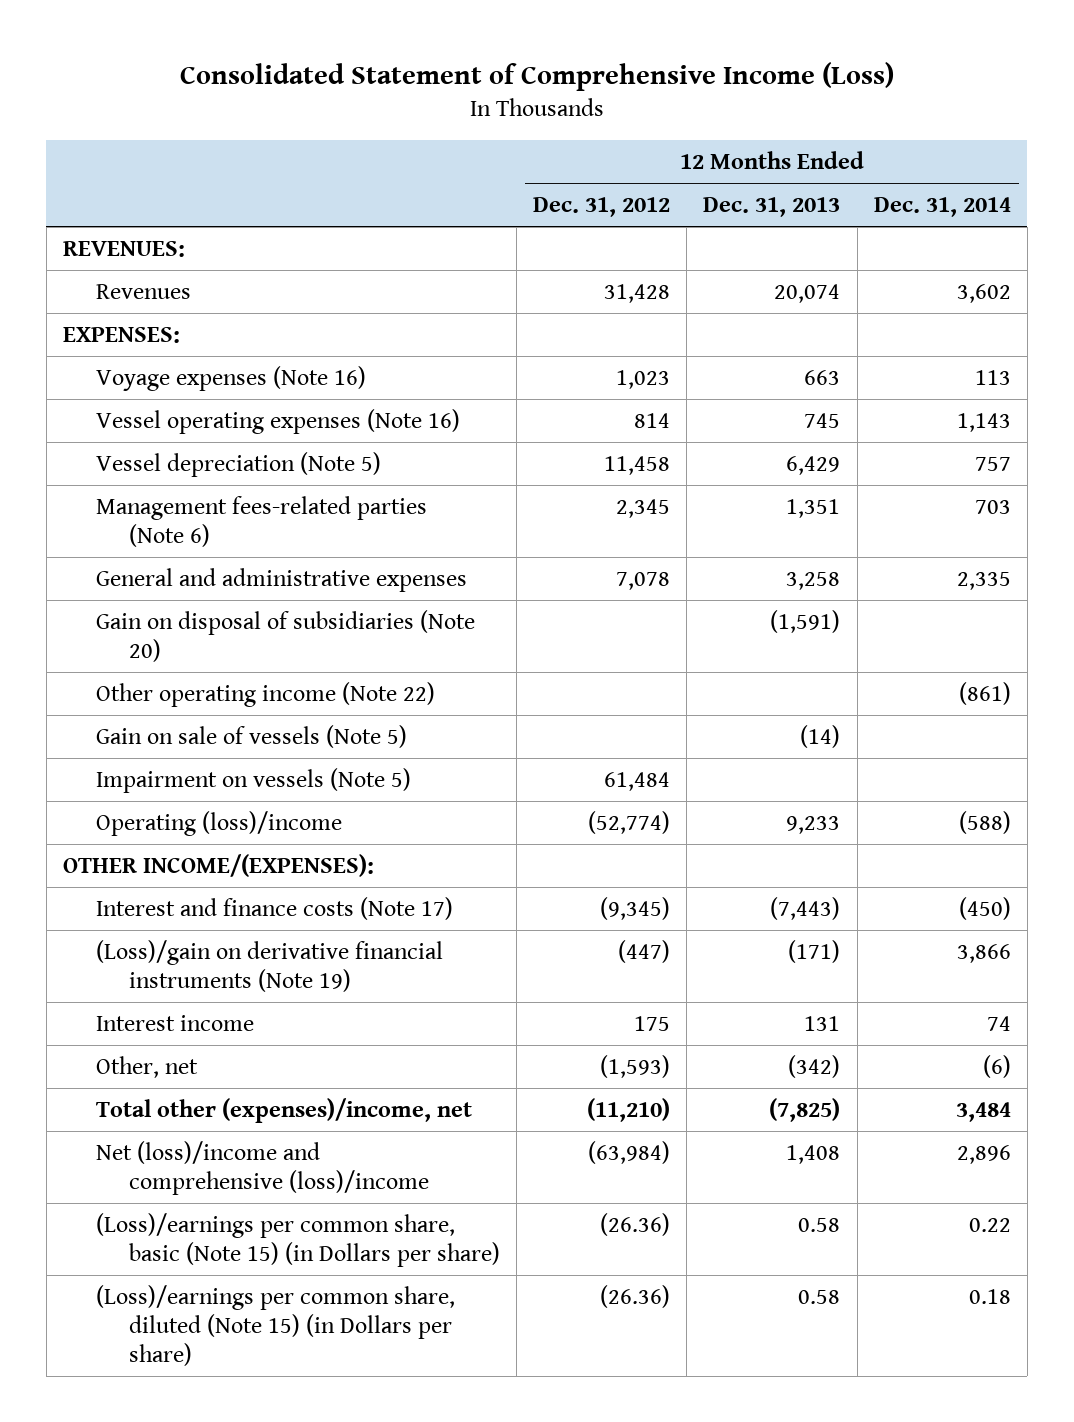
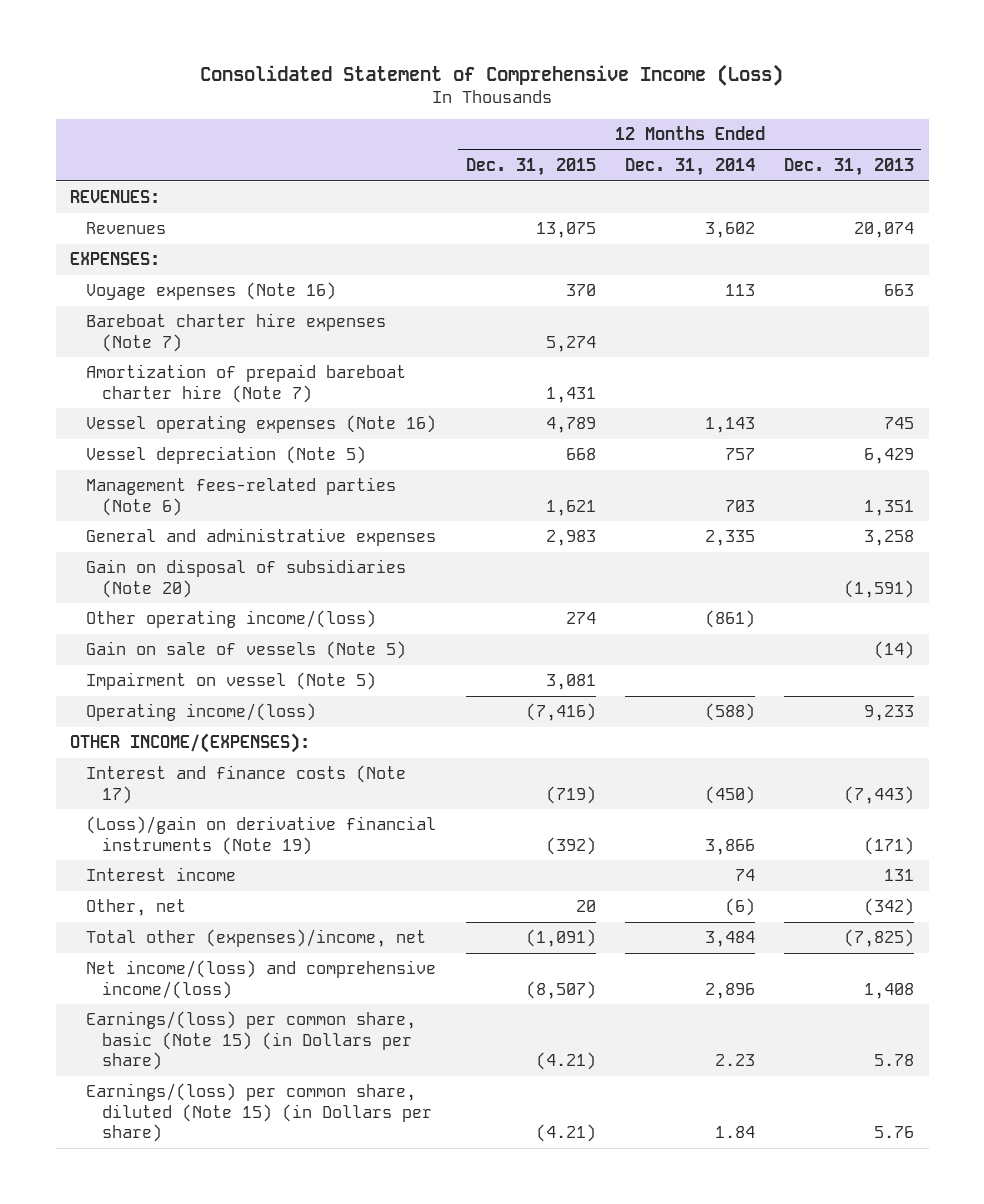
- | 12 Months Ended Dec. 31, 2012 | 12 Months Ended Dec. 31, 2013 | 12 Months Ended Dec. 31, 2014
+ | 12 Months Ended Dec. 31, 2015 | 12 Months Ended Dec. 31, 2014 | 12 Months Ended Dec. 31, 2013
+ Bareboat charter hire expenses (Note 7) | 5,274 | |
+ Amortization of prepaid bareboat charter hire (Note 7) | 1,431 | |
- Other operating income (Note 22) | | | (861)
+ Other operating income/(loss) | 274 | (861) |
- Impairment on vessels (Note 5) | 61,484 | |
- Operating (loss)/income | (52,774) | 9,233 | (588)
+ Impairment on vessel (Note 5) | 3,081 | |
+ Operating income/(loss) | (7,416) | (588) | 9,233
- Net (loss)/income and comprehensive (loss)/income | (63,984) | 1,408 | 2,896
- (Loss)/earnings per common share, basic (Note 15) (in Dollars per share) | (26.36) | 0.58 | 0.22
- (Loss)/earnings per common share, diluted (Note 15) (in Dollars per share) | (26.36) | 0.58 | 0.18
+ Net income/(loss) and comprehensive income/(loss) | (8,507) | 2,896 | 1,408
+ Earnings/(loss) per common share, basic (Note 15) (in Dollars per share) | (4.21) | 2.23 | 5.78
+ Earnings/(loss) per common share, diluted (Note 15) (in Dollars per share) | (4.21) | 1.84 | 5.76

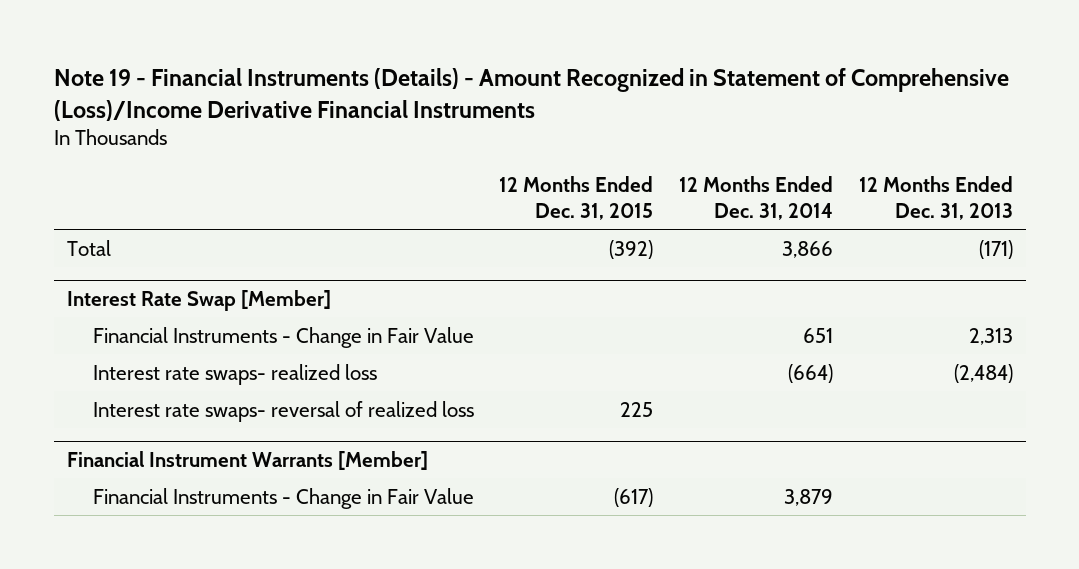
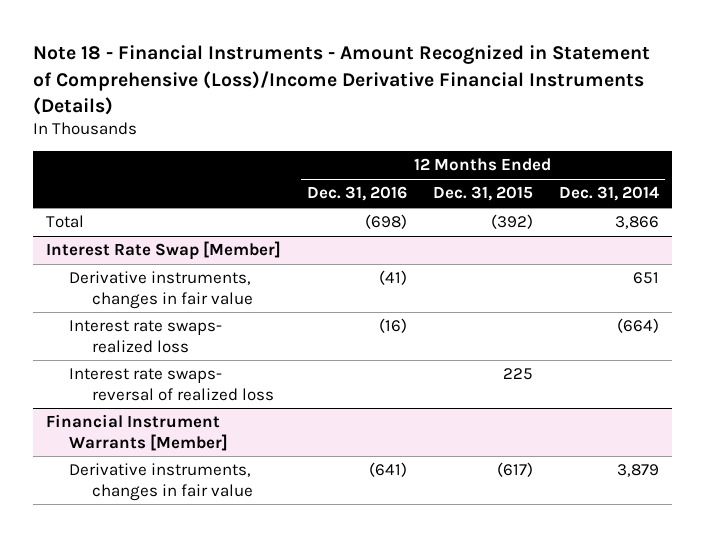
- Note 19 - Financial Instruments (Details) - Amount Recognized in Statement of Comprehensive (Loss)/Income Derivative Financial Instruments
+ Note 18 - Financial Instruments - Amount Recognized in Statement of Comprehensive (Loss)/Income Derivative Financial Instruments (Details)
- | 12 Months Ended Dec. 31, 2015 | 12 Months Ended Dec. 31, 2014 | 12 Months Ended Dec. 31, 2013
+ | 12 Months Ended Dec. 31, 2016 | 12 Months Ended Dec. 31, 2015 | 12 Months Ended Dec. 31, 2014
@ Interest Rate Swap [Member]
- Financial Instruments - Change in Fair Value | | 651 | 2,313
+ Derivative instruments, changes in fair value | (41) | | 651
@ Financial Instrument Warrants [Member]
- Financial Instruments - Change in Fair Value | (617) | 3,879 |
+ Derivative instruments, changes in fair value | (641) | (617) | 3,879

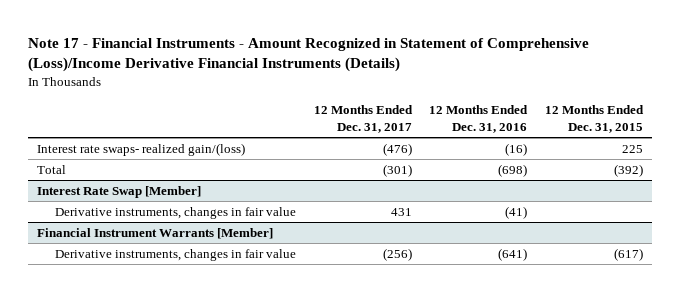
- Note 18 - Financial Instruments - Amount Recognized in Statement of Comprehensive (Loss)/Income Derivative Financial Instruments (Details)
+ Note 17 - Financial Instruments - Amount Recognized in Statement of Comprehensive (Loss)/Income Derivative Financial Instruments (Details)
- | 12 Months Ended Dec. 31, 2016 | 12 Months Ended Dec. 31, 2015 | 12 Months Ended Dec. 31, 2014
+ | 12 Months Ended Dec. 31, 2017 | 12 Months Ended Dec. 31, 2016 | 12 Months Ended Dec. 31, 2015
+ Interest rate swaps- realized gain/(loss) | (476) | (16) | 225
@ Interest Rate Swap [Member]
- Interest rate swaps- realized loss | (16) | | (664)
- Interest rate swaps- reversal of realized loss | | 225 |

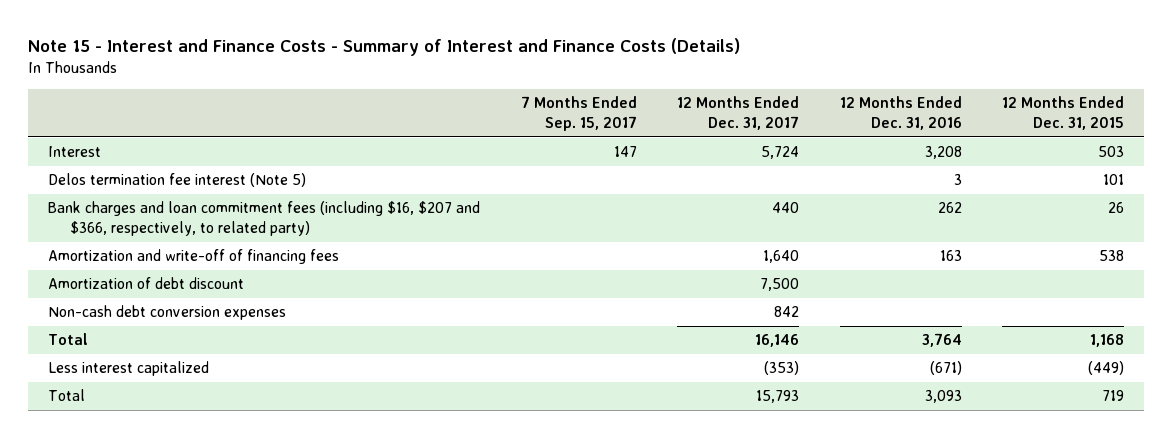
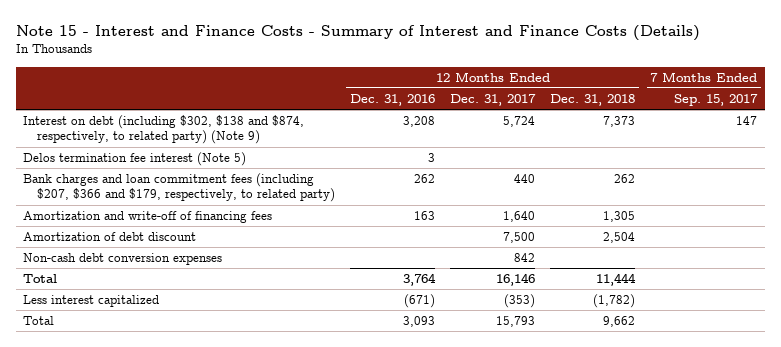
- | 7 Months Ended Sep. 15, 2017 | 12 Months Ended Dec. 31, 2017 | 12 Months Ended Dec. 31, 2016 | 12 Months Ended Dec. 31, 2015
+ | 12 Months Ended Dec. 31, 2016 | 12 Months Ended Dec. 31, 2017 | 12 Months Ended Dec. 31, 2018 | 7 Months Ended Sep. 15, 2017
- Interest | 147 | 5,724 | 3,208 | 503
+ Interest on debt (including $302, $138 and $874, respectively, to related party) (Note 9) | 3,208 | 5,724 | 7,373 | 147
- Bank charges and loan commitment fees (including $16, $207 and $366, respectively, to related party) | | 440 | 262 | 26
+ Bank charges and loan commitment fees (including $207, $366 and $179, respectively, to related party) | 262 | 440 | 262 |

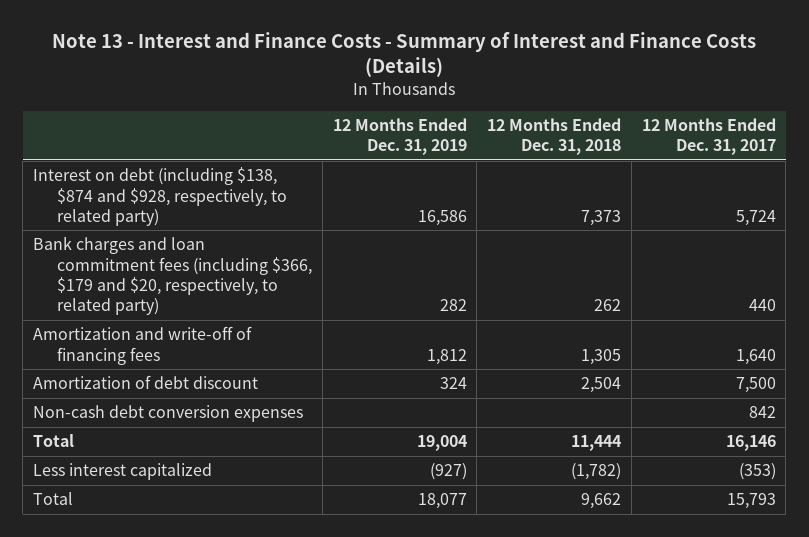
- Note 15 - Interest and Finance Costs - Summary of Interest and Finance Costs (Details)
+ Note 13 - Interest and Finance Costs - Summary of Interest and Finance Costs (Details)
- | 12 Months Ended Dec. 31, 2016 | 12 Months Ended Dec. 31, 2017 | 12 Months Ended Dec. 31, 2018 | 7 Months Ended Sep. 15, 2017
+ | 12 Months Ended Dec. 31, 2019 | 12 Months Ended Dec. 31, 2018 | 12 Months Ended Dec. 31, 2017
- Interest on debt (including $302, $138 and $874, respectively, to related party) (Note 9) | 3,208 | 5,724 | 7,373 | 147
- Delos termination fee interest (Note 5) | 3 | | |
- Bank charges and loan commitment fees (including $207, $366 and $179, respectively, to related party) | 262 | 440 | 262 |
+ Interest on debt (including $138, $874 and $928, respectively, to related party) | 16,586 | 7,373 | 5,724
+ Bank charges and loan commitment fees (including $366, $179 and $20, respectively, to related party) | 282 | 262 | 440

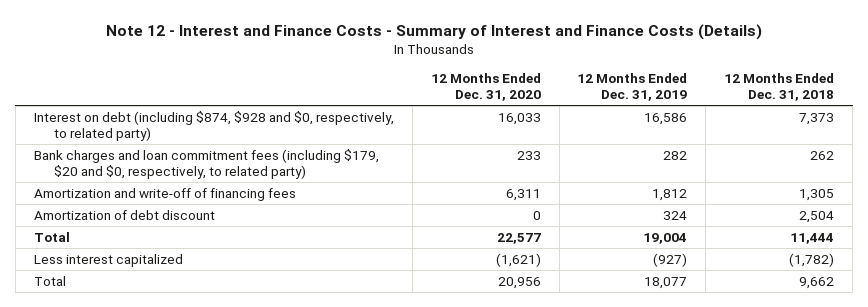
- Note 13 - Interest and Finance Costs - Summary of Interest and Finance Costs (Details)
+ Note 12 - Interest and Finance Costs - Summary of Interest and Finance Costs (Details)
- | 12 Months Ended Dec. 31, 2019 | 12 Months Ended Dec. 31, 2018 | 12 Months Ended Dec. 31, 2017
+ | 12 Months Ended Dec. 31, 2020 | 12 Months Ended Dec. 31, 2019 | 12 Months Ended Dec. 31, 2018
- Interest on debt (including $138, $874 and $928, respectively, to related party) | 16,586 | 7,373 | 5,724
- Bank charges and loan commitment fees (including $366, $179 and $20, respectively, to related party) | 282 | 262 | 440
+ Interest on debt (including $874, $928 and $0, respectively, to related party) | 16,033 | 16,586 | 7,373
+ Bank charges and loan commitment fees (including $179, $20 and $0, respectively, to related party) | 233 | 282 | 262
- Non-cash debt conversion expenses | | | 842

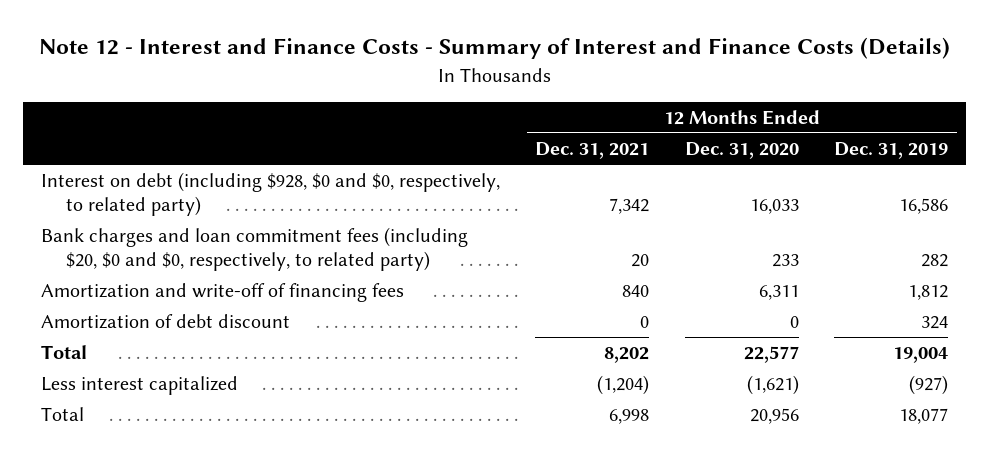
- | 12 Months Ended Dec. 31, 2020 | 12 Months Ended Dec. 31, 2019 | 12 Months Ended Dec. 31, 2018
+ | 12 Months Ended Dec. 31, 2021 | 12 Months Ended Dec. 31, 2020 | 12 Months Ended Dec. 31, 2019
- Interest on debt (including $874, $928 and $0, respectively, to related party) | 16,033 | 16,586 | 7,373
- Bank charges and loan commitment fees (including $179, $20 and $0, respectively, to related party) | 233 | 282 | 262
+ Interest on debt (including $928, $0 and $0, respectively, to related party) | 7,342 | 16,033 | 16,586
+ Bank charges and loan commitment fees (including $20, $0 and $0, respectively, to related party) | 20 | 233 | 282

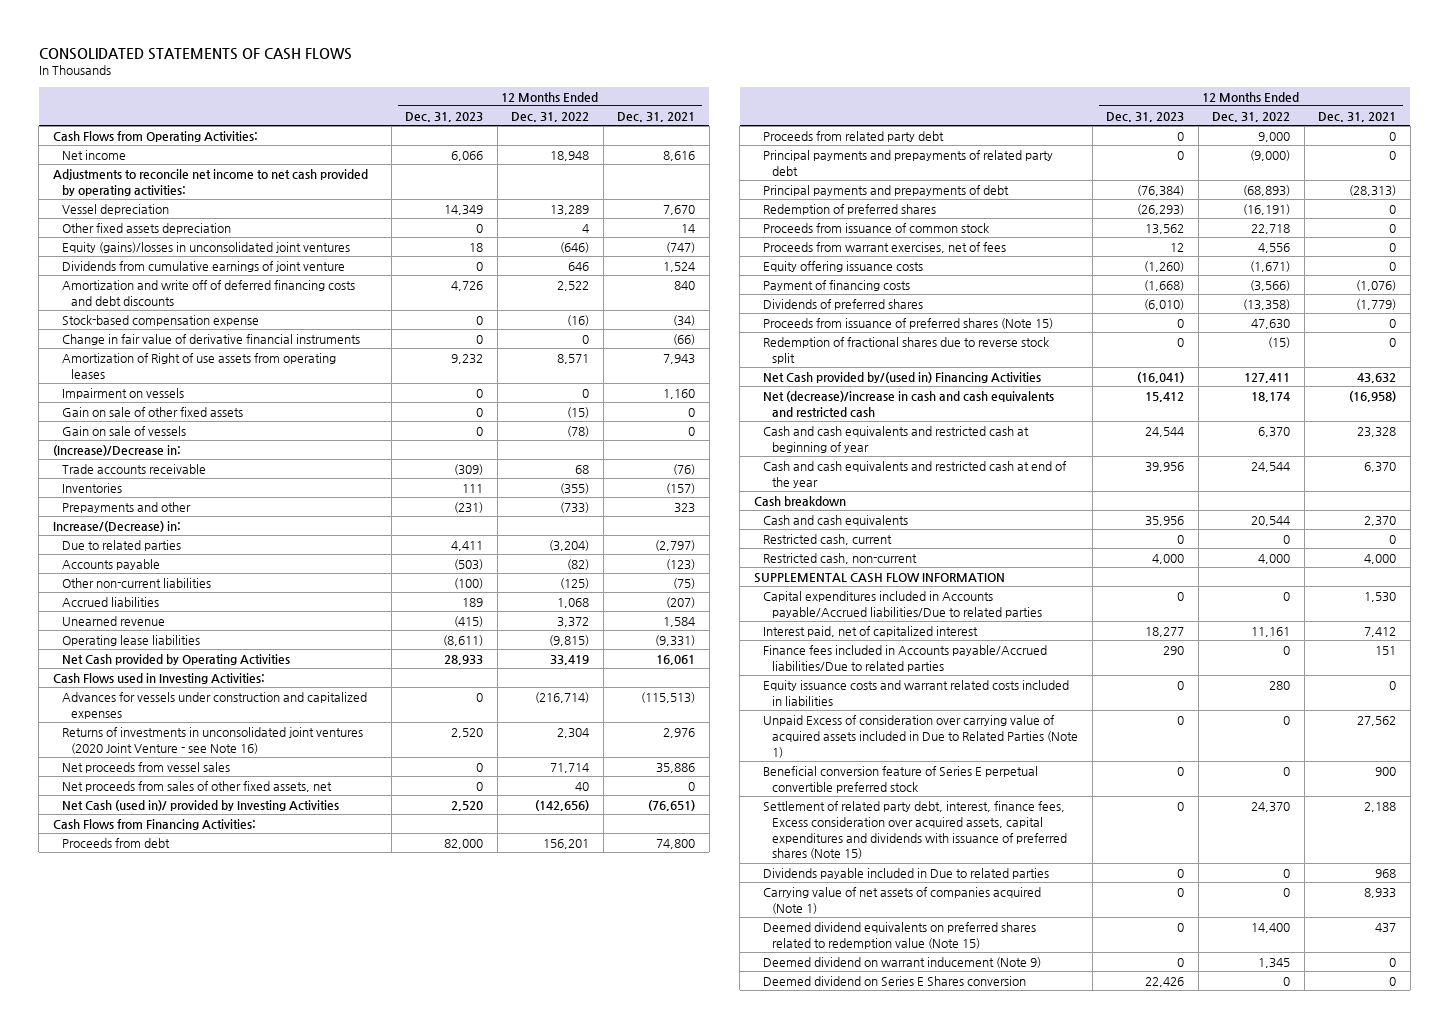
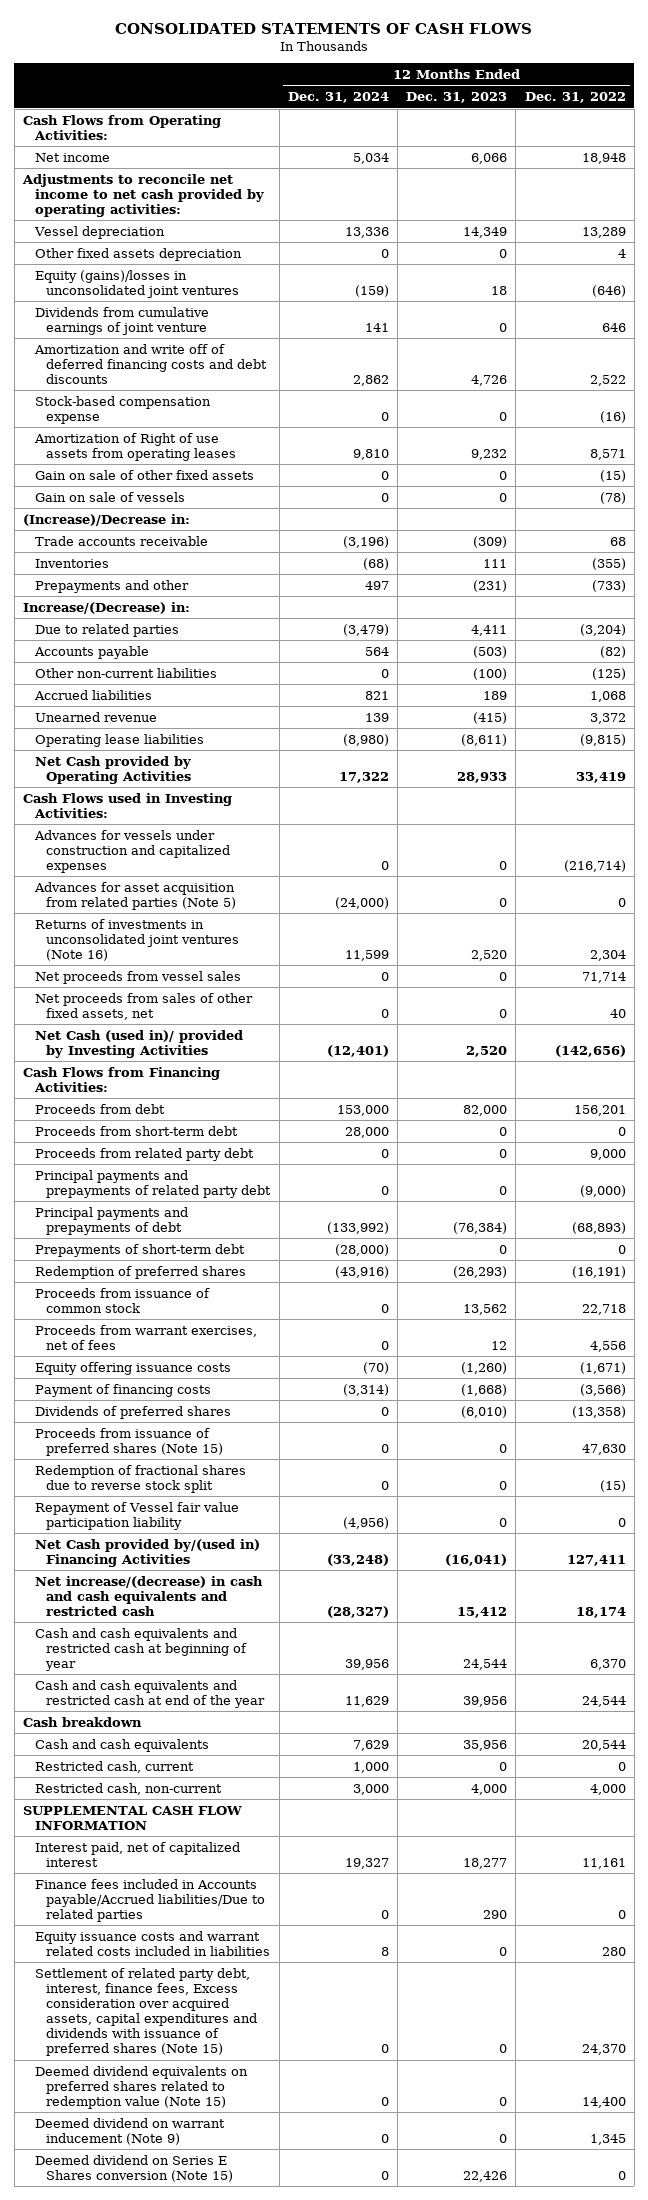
- | 12 Months Ended Dec. 31, 2023 | 12 Months Ended Dec. 31, 2022 | 12 Months Ended Dec. 31, 2021
+ | 12 Months Ended Dec. 31, 2024 | 12 Months Ended Dec. 31, 2023 | 12 Months Ended Dec. 31, 2022
- Change in fair value of derivative financial instruments | 0 | 0 | (66)
- Impairment on vessels | 0 | 0 | 1,160
- Returns of investments in unconsolidated joint ventures (2020 Joint Venture - see Note 16) | 2,520 | 2,304 | 2,976
+ Advances for asset acquisition from related parties (Note 5) | (24,000) | 0 | 0
+ Returns of investments in unconsolidated joint ventures (Note 16) | 11,599 | 2,520 | 2,304
+ Proceeds from short-term debt | 28,000 | 0 | 0
+ Prepayments of short-term debt | (28,000) | 0 | 0
+ Repayment of Vessel fair value participation liability | (4,956) | 0 | 0
- Net (decrease)/increase in cash and cash equivalents and restricted cash | 15,412 | 18,174 | (16,958)
+ Net increase/(decrease) in cash and cash equivalents and restricted cash | (28,327) | 15,412 | 18,174
- Capital expenditures included in Accounts payable/Accrued liabilities/Due to related parties | 0 | 0 | 1,530
- Unpaid Excess of consideration over carrying value of acquired assets included in Due to Related Parties (Note 1) | 0 | 0 | 27,562
- Beneficial conversion feature of Series E perpetual convertible preferred stock | 0 | 0 | 900
- Dividends payable included in Due to related parties | 0 | 0 | 968
- Carrying value of net assets of companies acquired (Note 1) | 0 | 0 | 8,933
- Deemed dividend on Series E Shares conversion | 22,426 | 0 | 0
+ Deemed dividend on Series E Shares conversion (Note 15) | 0 | 22,426 | 0

